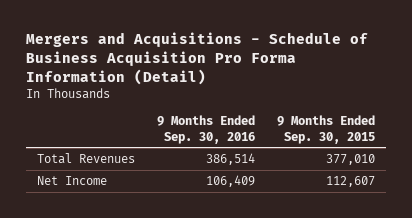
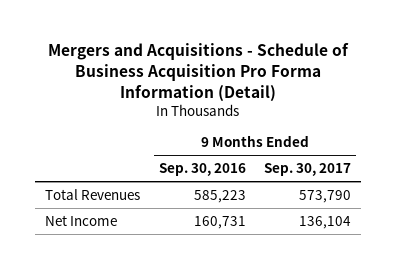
- | 9 Months Ended Sep. 30, 2016 | 9 Months Ended Sep. 30, 2015
+ | 9 Months Ended Sep. 30, 2016 | 9 Months Ended Sep. 30, 2017
- Total Revenues | 386,514 | 377,010
- Net Income | 106,409 | 112,607
+ Total Revenues | 585,223 | 573,790
+ Net Income | 160,731 | 136,104

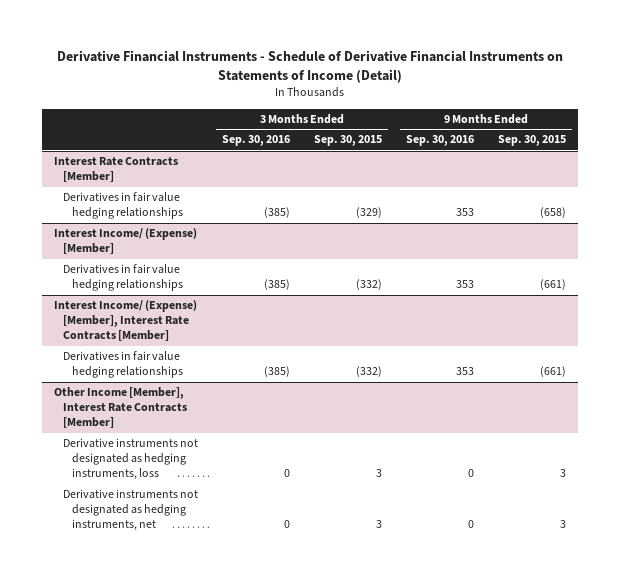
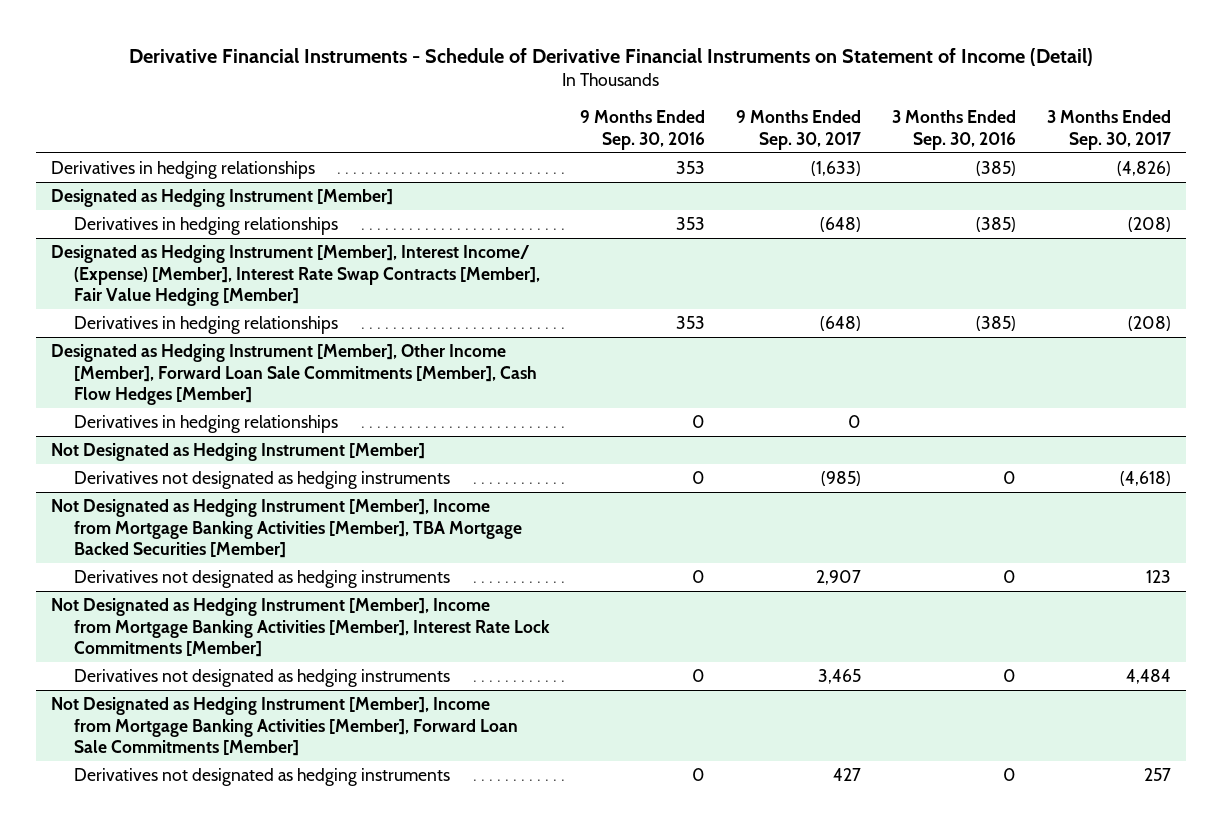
- Derivative Financial Instruments - Schedule of Derivative Financial Instruments on Statements of Income (Detail)
+ Derivative Financial Instruments - Schedule of Derivative Financial Instruments on Statement of Income (Detail)
- | 3 Months Ended Sep. 30, 2016 | 3 Months Ended Sep. 30, 2015 | 9 Months Ended Sep. 30, 2016 | 9 Months Ended Sep. 30, 2015
+ | 9 Months Ended Sep. 30, 2016 | 9 Months Ended Sep. 30, 2017 | 3 Months Ended Sep. 30, 2016 | 3 Months Ended Sep. 30, 2017
- Interest Rate Contracts [Member]
- Derivatives in fair value hedging relationships | (385) | (329) | 353 | (658)
- Interest Income/ (Expense) [Member]
- Derivatives in fair value hedging relationships | (385) | (332) | 353 | (661)
- Interest Income/ (Expense) [Member], Interest Rate Contracts [Member]
- Derivatives in fair value hedging relationships | (385) | (332) | 353 | (661)
- Other Income [Member], Interest Rate Contracts [Member]
- Derivative instruments not designated as hedging instruments, loss | 0 | 3 | 0 | 3
- Derivative instruments not designated as hedging instruments, net | 0 | 3 | 0 | 3
+ Derivatives in hedging relationships | 353 | (1,633) | (385) | (4,826)
+ Designated as Hedging Instrument [Member]
+ Derivatives in hedging relationships | 353 | (648) | (385) | (208)
+ Designated as Hedging Instrument [Member], Interest Income/ (Expense) [Member], Interest Rate Swap Contracts [Member], Fair Value Hedging [Member]
+ Derivatives in hedging relationships | 353 | (648) | (385) | (208)
+ Designated as Hedging Instrument [Member], Other Income [Member], Forward Loan Sale Commitments [Member], Cash Flow Hedges [Member]
+ Derivatives in hedging relationships | 0 | 0 | |
+ Not Designated as Hedging Instrument [Member]
+ Derivatives not designated as hedging instruments | 0 | (985) | 0 | (4,618)
+ Not Designated as Hedging Instrument [Member], Income from Mortgage Banking Activities [Member], TBA Mortgage Backed Securities [Member]
+ Derivatives not designated as hedging instruments | 0 | 2,907 | 0 | 123
+ Not Designated as Hedging Instrument [Member], Income from Mortgage Banking Activities [Member], Interest Rate Lock Commitments [Member]
+ Derivatives not designated as hedging instruments | 0 | 3,465 | 0 | 4,484
+ Not Designated as Hedging Instrument [Member], Income from Mortgage Banking Activities [Member], Forward Loan Sale Commitments [Member]
+ Derivatives not designated as hedging instruments | 0 | 427 | 0 | 257

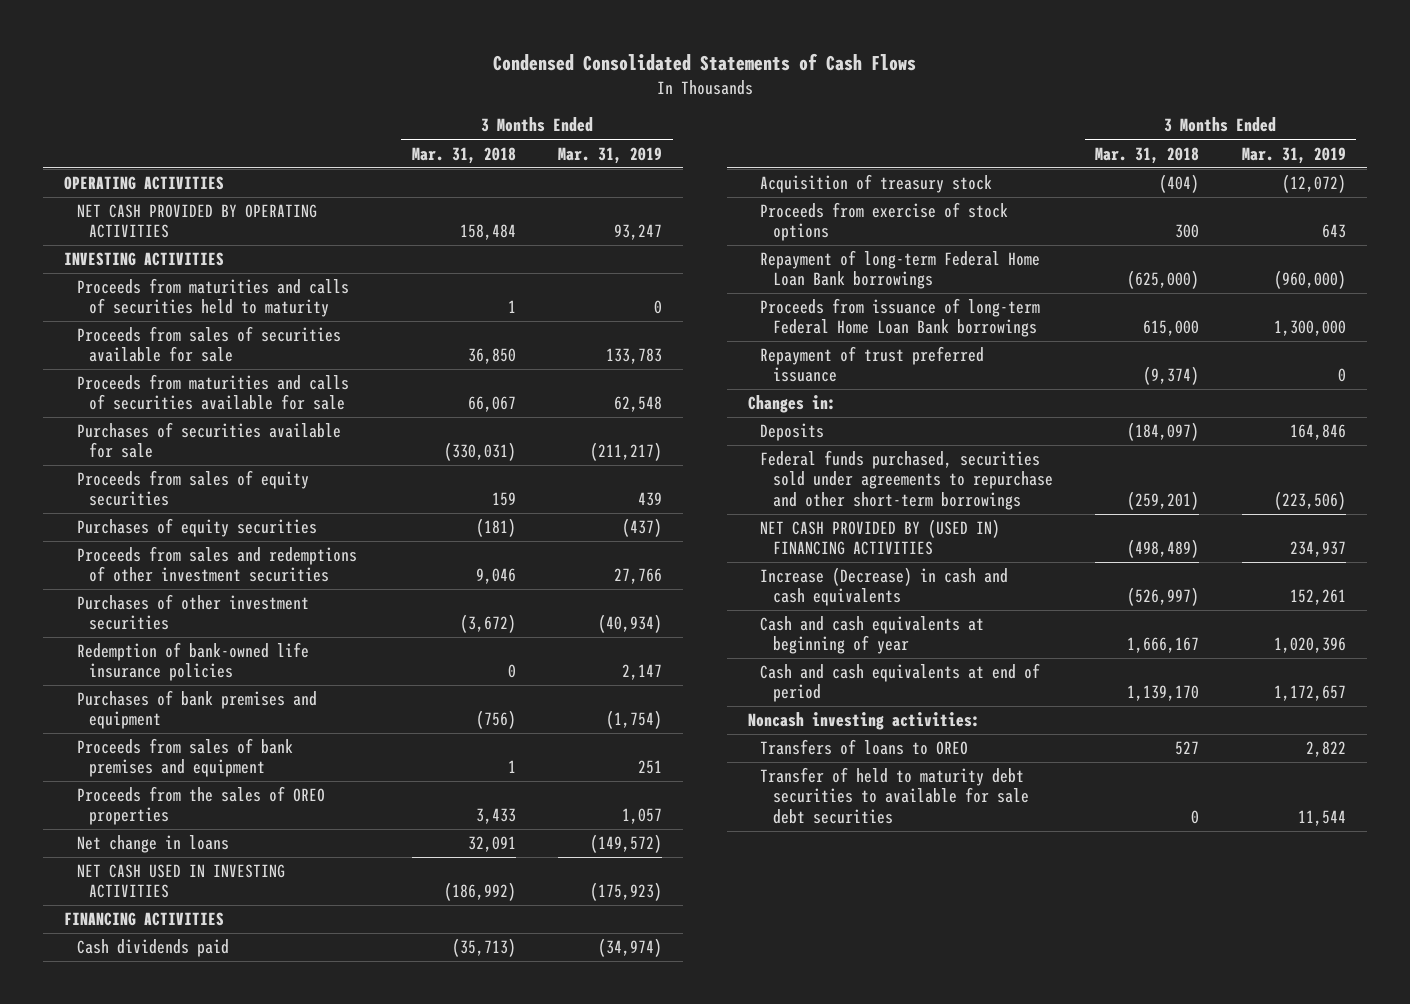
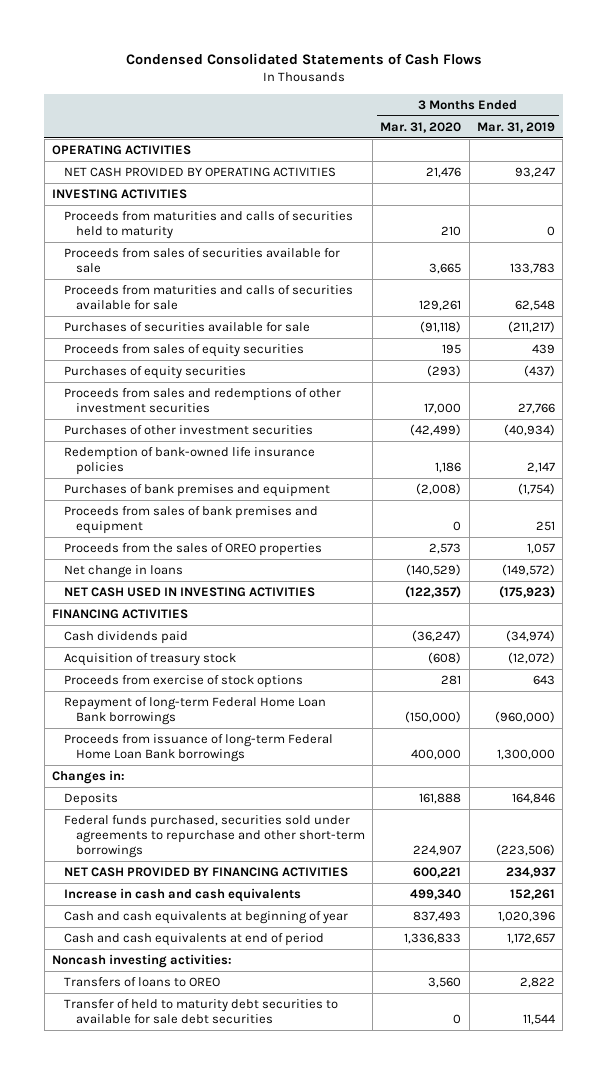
- | 3 Months Ended Mar. 31, 2018 | 3 Months Ended Mar. 31, 2019
+ | 3 Months Ended Mar. 31, 2020 | 3 Months Ended Mar. 31, 2019
- Repayment of trust preferred issuance | (9,374) | 0
- NET CASH PROVIDED BY (USED IN) FINANCING ACTIVITIES | (498,489) | 234,937
- Increase (Decrease) in cash and cash equivalents | (526,997) | 152,261
+ NET CASH PROVIDED BY FINANCING ACTIVITIES | 600,221 | 234,937
+ Increase in cash and cash equivalents | 499,340 | 152,261

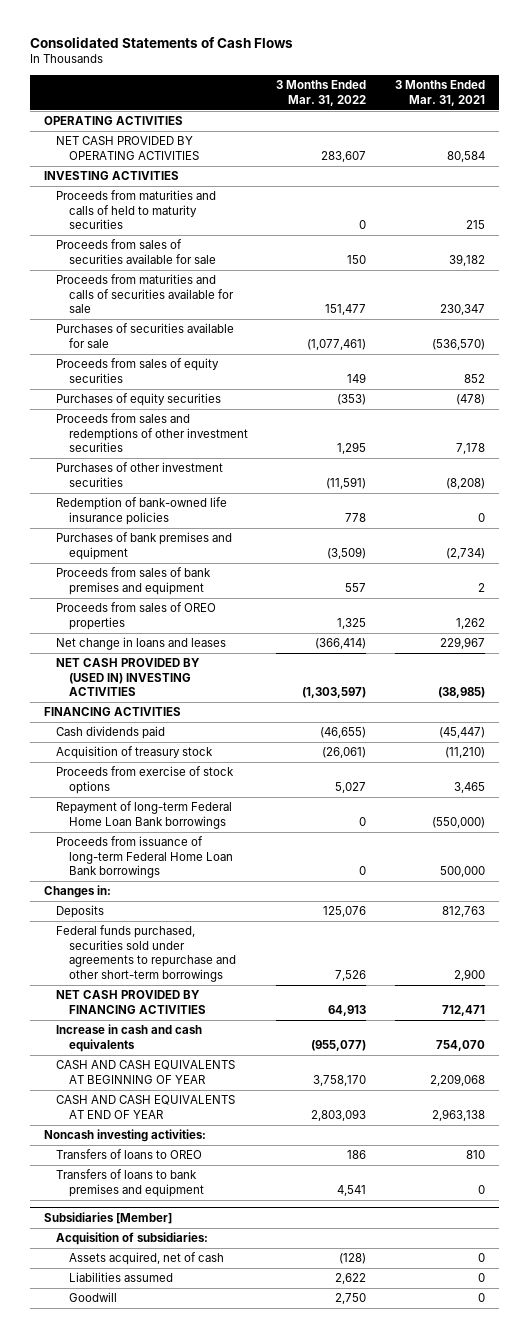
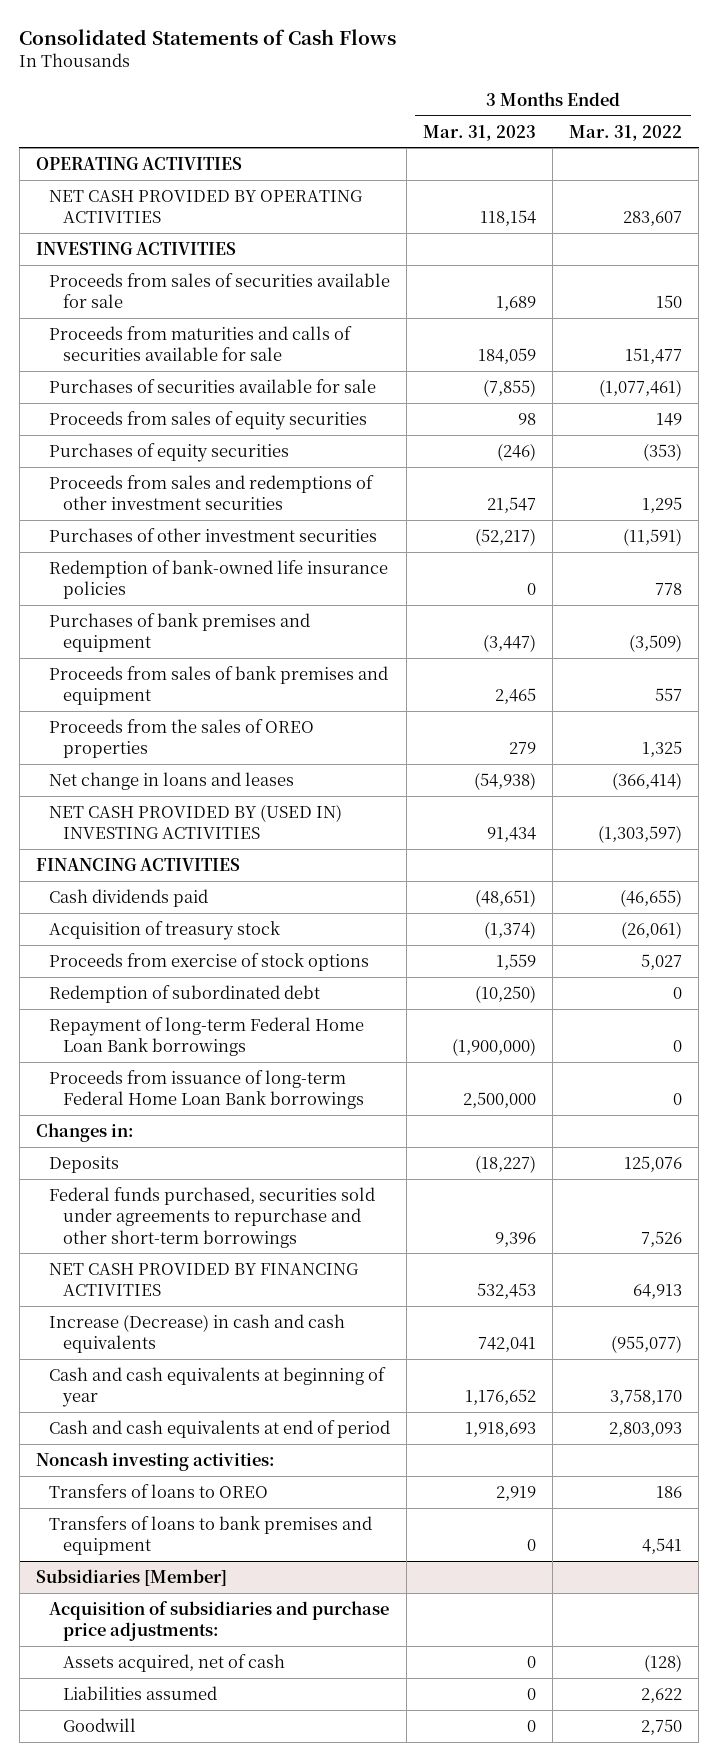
- | 3 Months Ended Mar. 31, 2022 | 3 Months Ended Mar. 31, 2021
+ | 3 Months Ended Mar. 31, 2023 | 3 Months Ended Mar. 31, 2022
- Proceeds from maturities and calls of held to maturity securities | 0 | 215
- Proceeds from sales of OREO properties | 1,325 | 1,262
+ Proceeds from the sales of OREO properties | 279 | 1,325
+ Redemption of subordinated debt | (10,250) | 0
- Increase in cash and cash equivalents | (955,077) | 754,070
- CASH AND CASH EQUIVALENTS AT BEGINNING OF YEAR | 3,758,170 | 2,209,068
- CASH AND CASH EQUIVALENTS AT END OF YEAR | 2,803,093 | 2,963,138
+ Increase (Decrease) in cash and cash equivalents | 742,041 | (955,077)
+ Cash and cash equivalents at beginning of year | 1,176,652 | 3,758,170
+ Cash and cash equivalents at end of period | 1,918,693 | 2,803,093
@ Subsidiaries [Member]
- Acquisition of subsidiaries:
+ Acquisition of subsidiaries and purchase price adjustments:

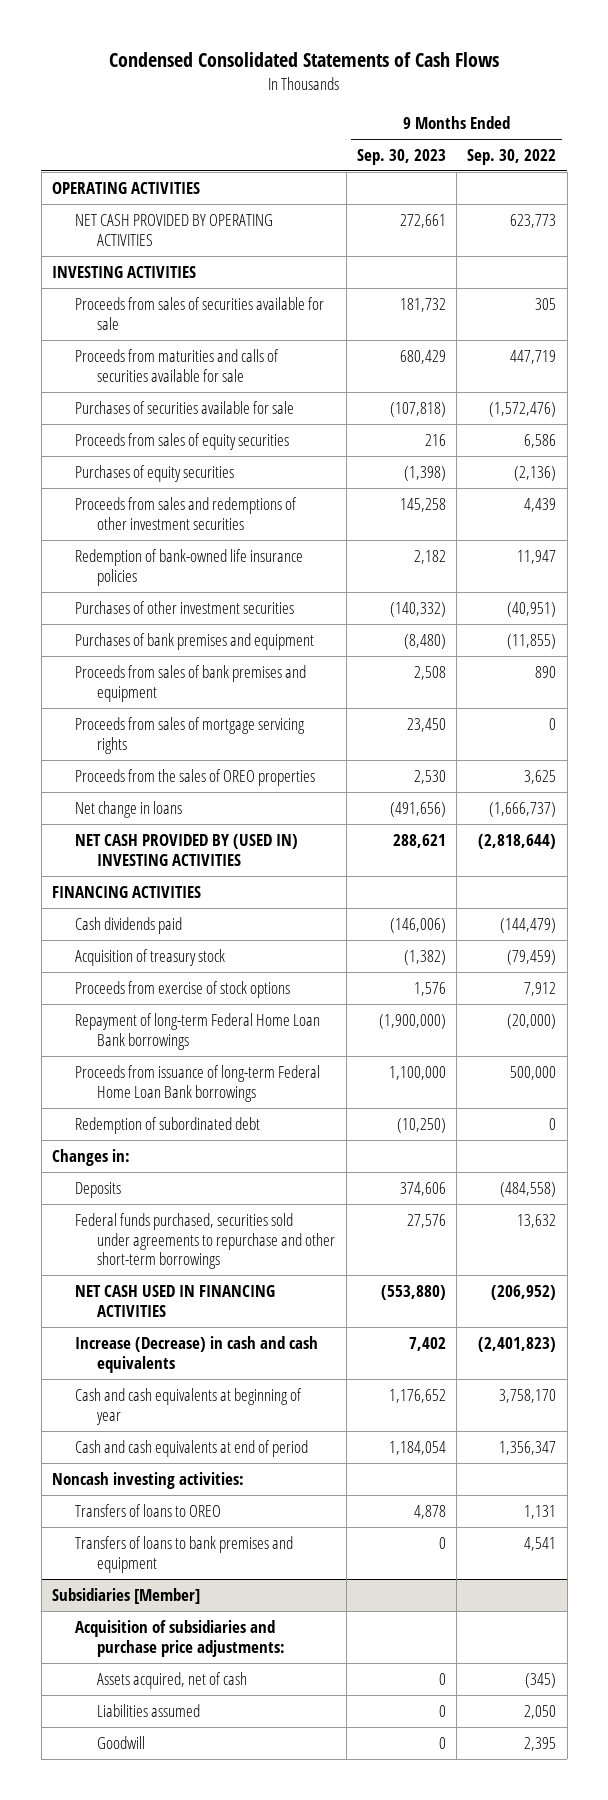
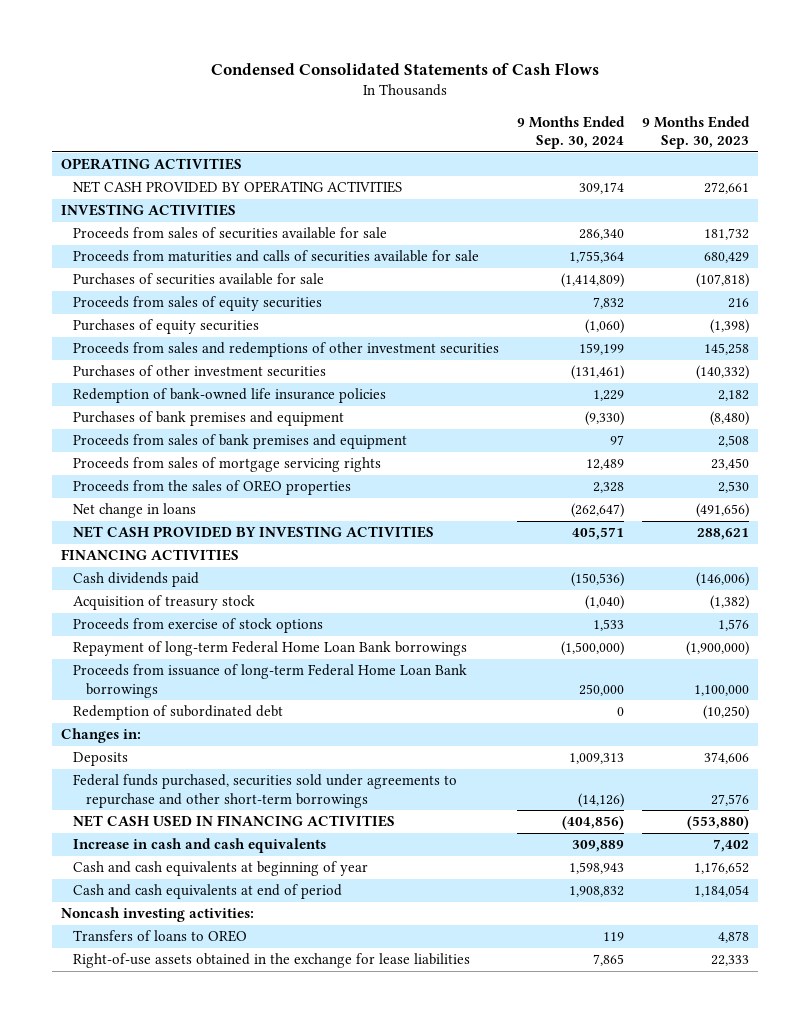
- | 9 Months Ended Sep. 30, 2023 | 9 Months Ended Sep. 30, 2022
+ | 9 Months Ended Sep. 30, 2024 | 9 Months Ended Sep. 30, 2023
moved down: Redemption of bank-owned life insurance policies | 1,229 | 2,182
- NET CASH PROVIDED BY (USED IN) INVESTING ACTIVITIES | 288,621 | (2,818,644)
+ NET CASH PROVIDED BY INVESTING ACTIVITIES | 405,571 | 288,621
- Increase (Decrease) in cash and cash equivalents | 7,402 | (2,401,823)
+ Increase in cash and cash equivalents | 309,889 | 7,402
- Transfers of loans to bank premises and equipment | 0 | 4,541
- Subsidiaries [Member]
- Acquisition of subsidiaries and purchase price adjustments:
- Assets acquired, net of cash | 0 | (345)
- Liabilities assumed | 0 | 2,050
- Goodwill | 0 | 2,395
+ Right-of-use assets obtained in the exchange for lease liabilities | 7,865 | 22,333

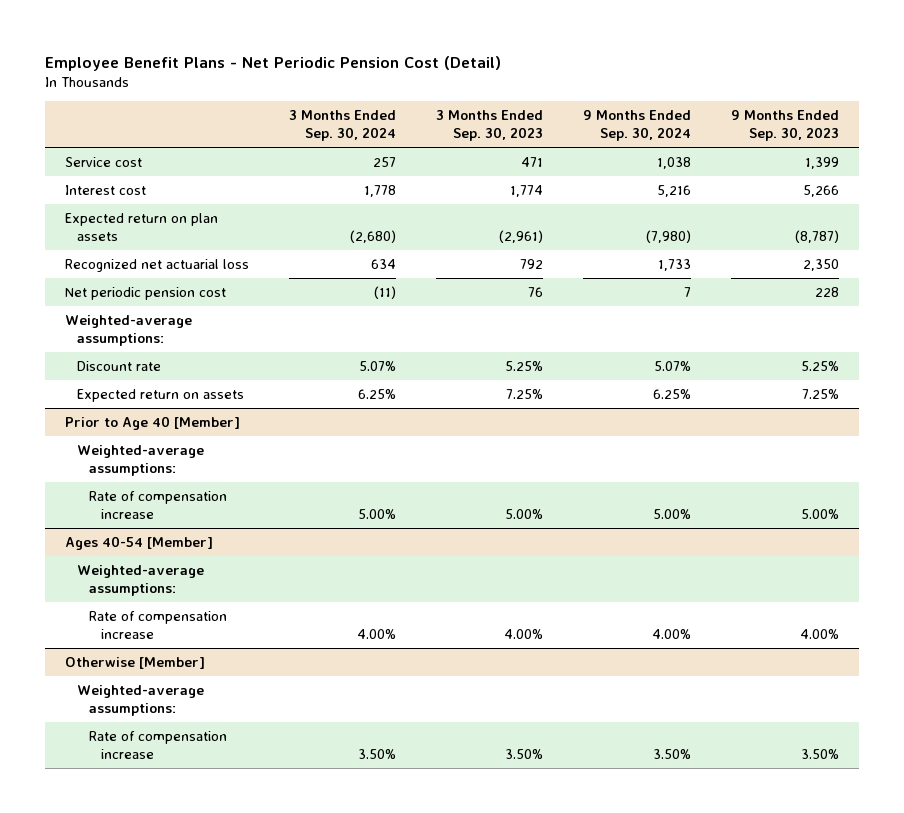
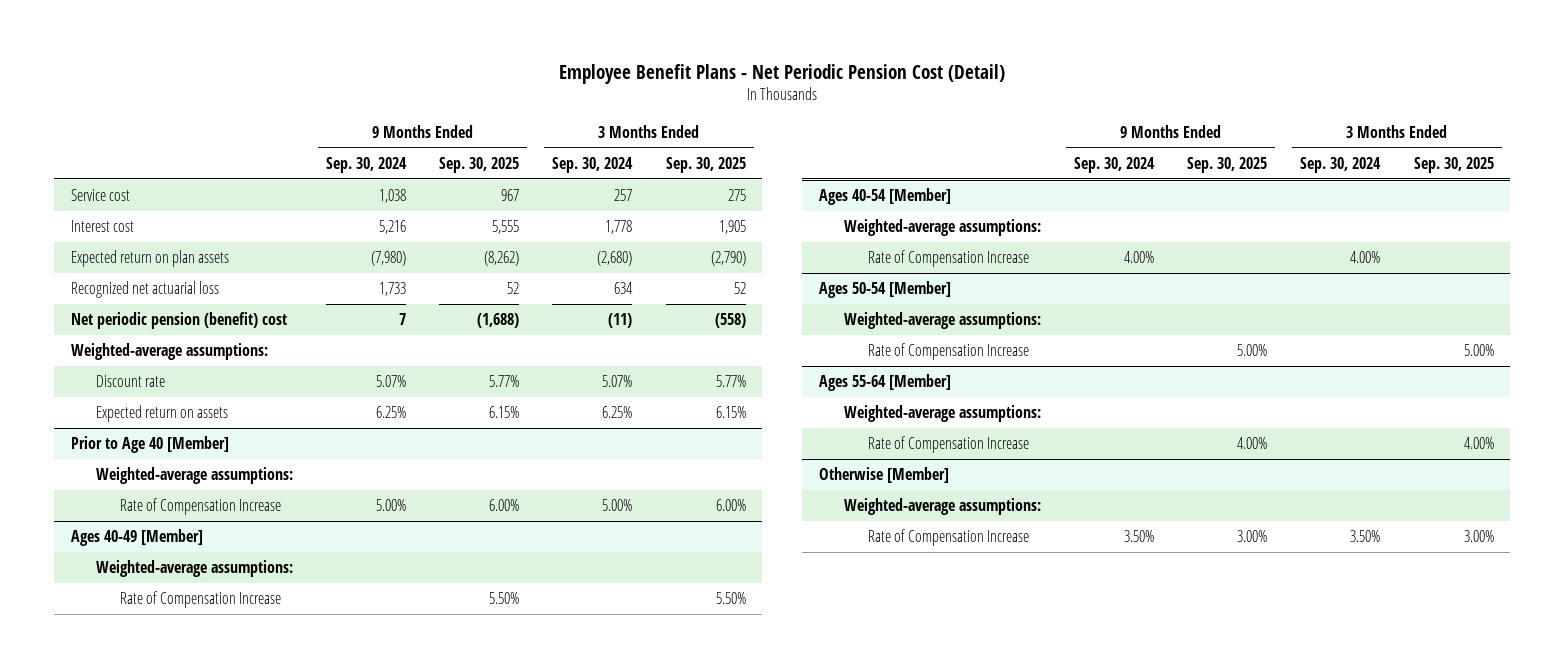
- | 3 Months Ended Sep. 30, 2024 | 3 Months Ended Sep. 30, 2023 | 9 Months Ended Sep. 30, 2024 | 9 Months Ended Sep. 30, 2023
+ | 9 Months Ended Sep. 30, 2024 | 9 Months Ended Sep. 30, 2025 | 3 Months Ended Sep. 30, 2024 | 3 Months Ended Sep. 30, 2025
- Net periodic pension cost | (11) | 76 | 7 | 228
+ Net periodic pension (benefit) cost | 7 | (1,688) | (11) | (558)
@ Prior to Age 40 [Member]
- Rate of compensation increase | 5.00% | 5.00% | 5.00% | 5.00%
+ Rate of Compensation Increase | 5.00% | 6.00% | 5.00% | 6.00%
+ Ages 40-49 [Member]
+ Weighted-average assumptions:
+ Rate of Compensation Increase | | 5.50% | | 5.50%
@ Ages 40-54 [Member]
- Rate of compensation increase | 4.00% | 4.00% | 4.00% | 4.00%
+ Rate of Compensation Increase | 4.00% | | 4.00% |
+ Ages 50-54 [Member]
+ Weighted-average assumptions:
+ Rate of Compensation Increase | | 5.00% | | 5.00%
+ Ages 55-64 [Member]
+ Weighted-average assumptions:
+ Rate of Compensation Increase | | 4.00% | | 4.00%
@ Otherwise [Member]
- Rate of compensation increase | 3.50% | 3.50% | 3.50% | 3.50%
+ Rate of Compensation Increase | 3.50% | 3.00% | 3.50% | 3.00%

